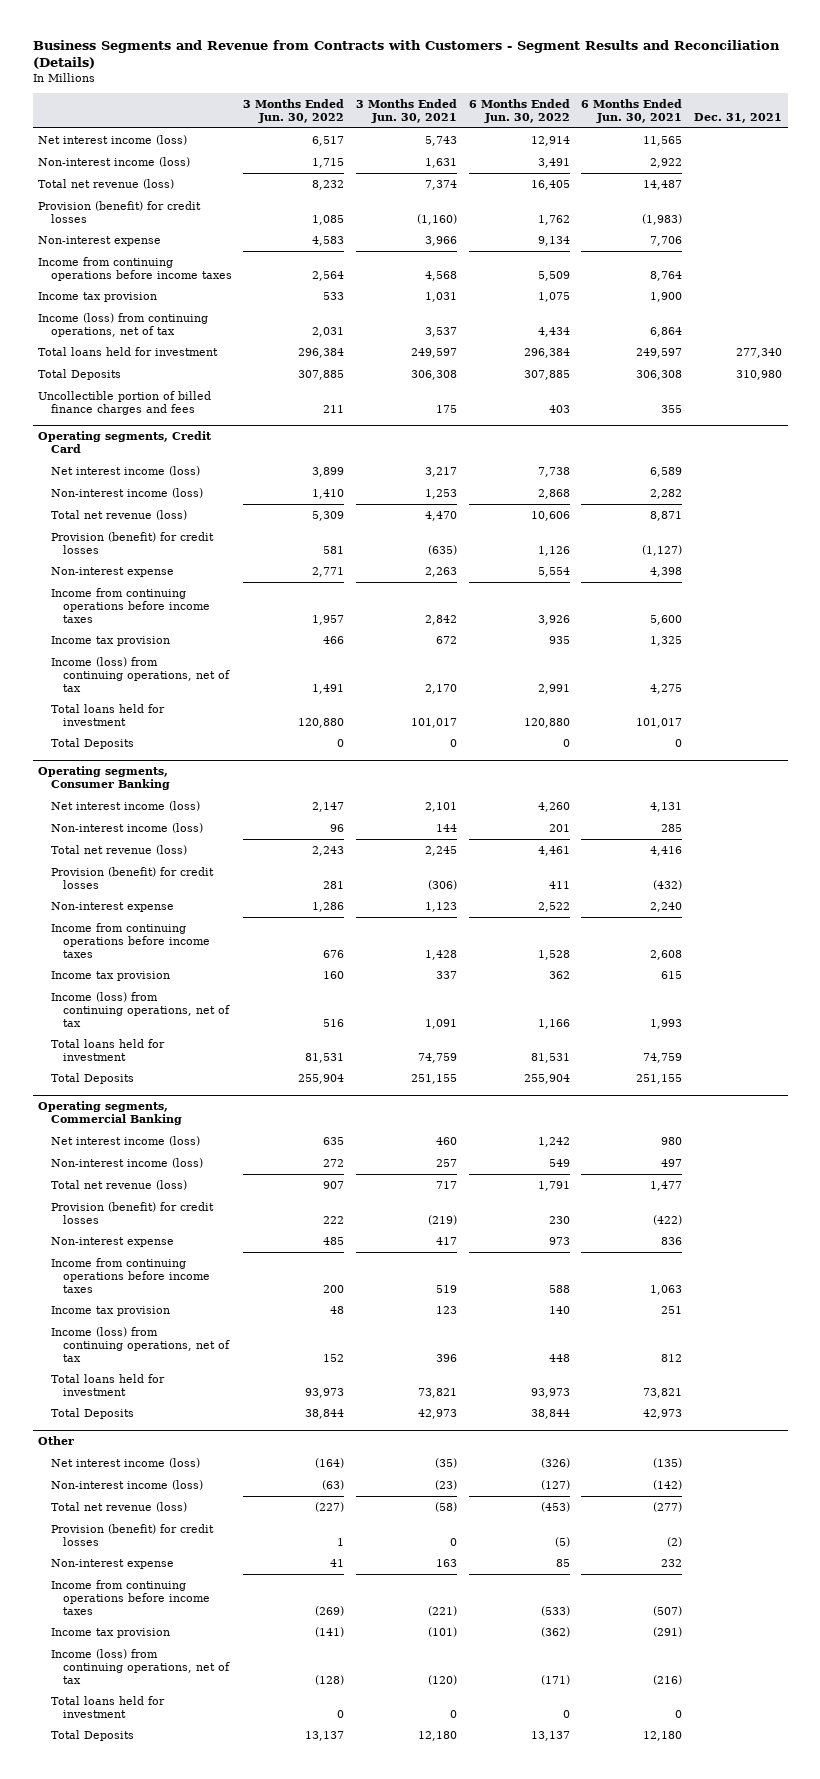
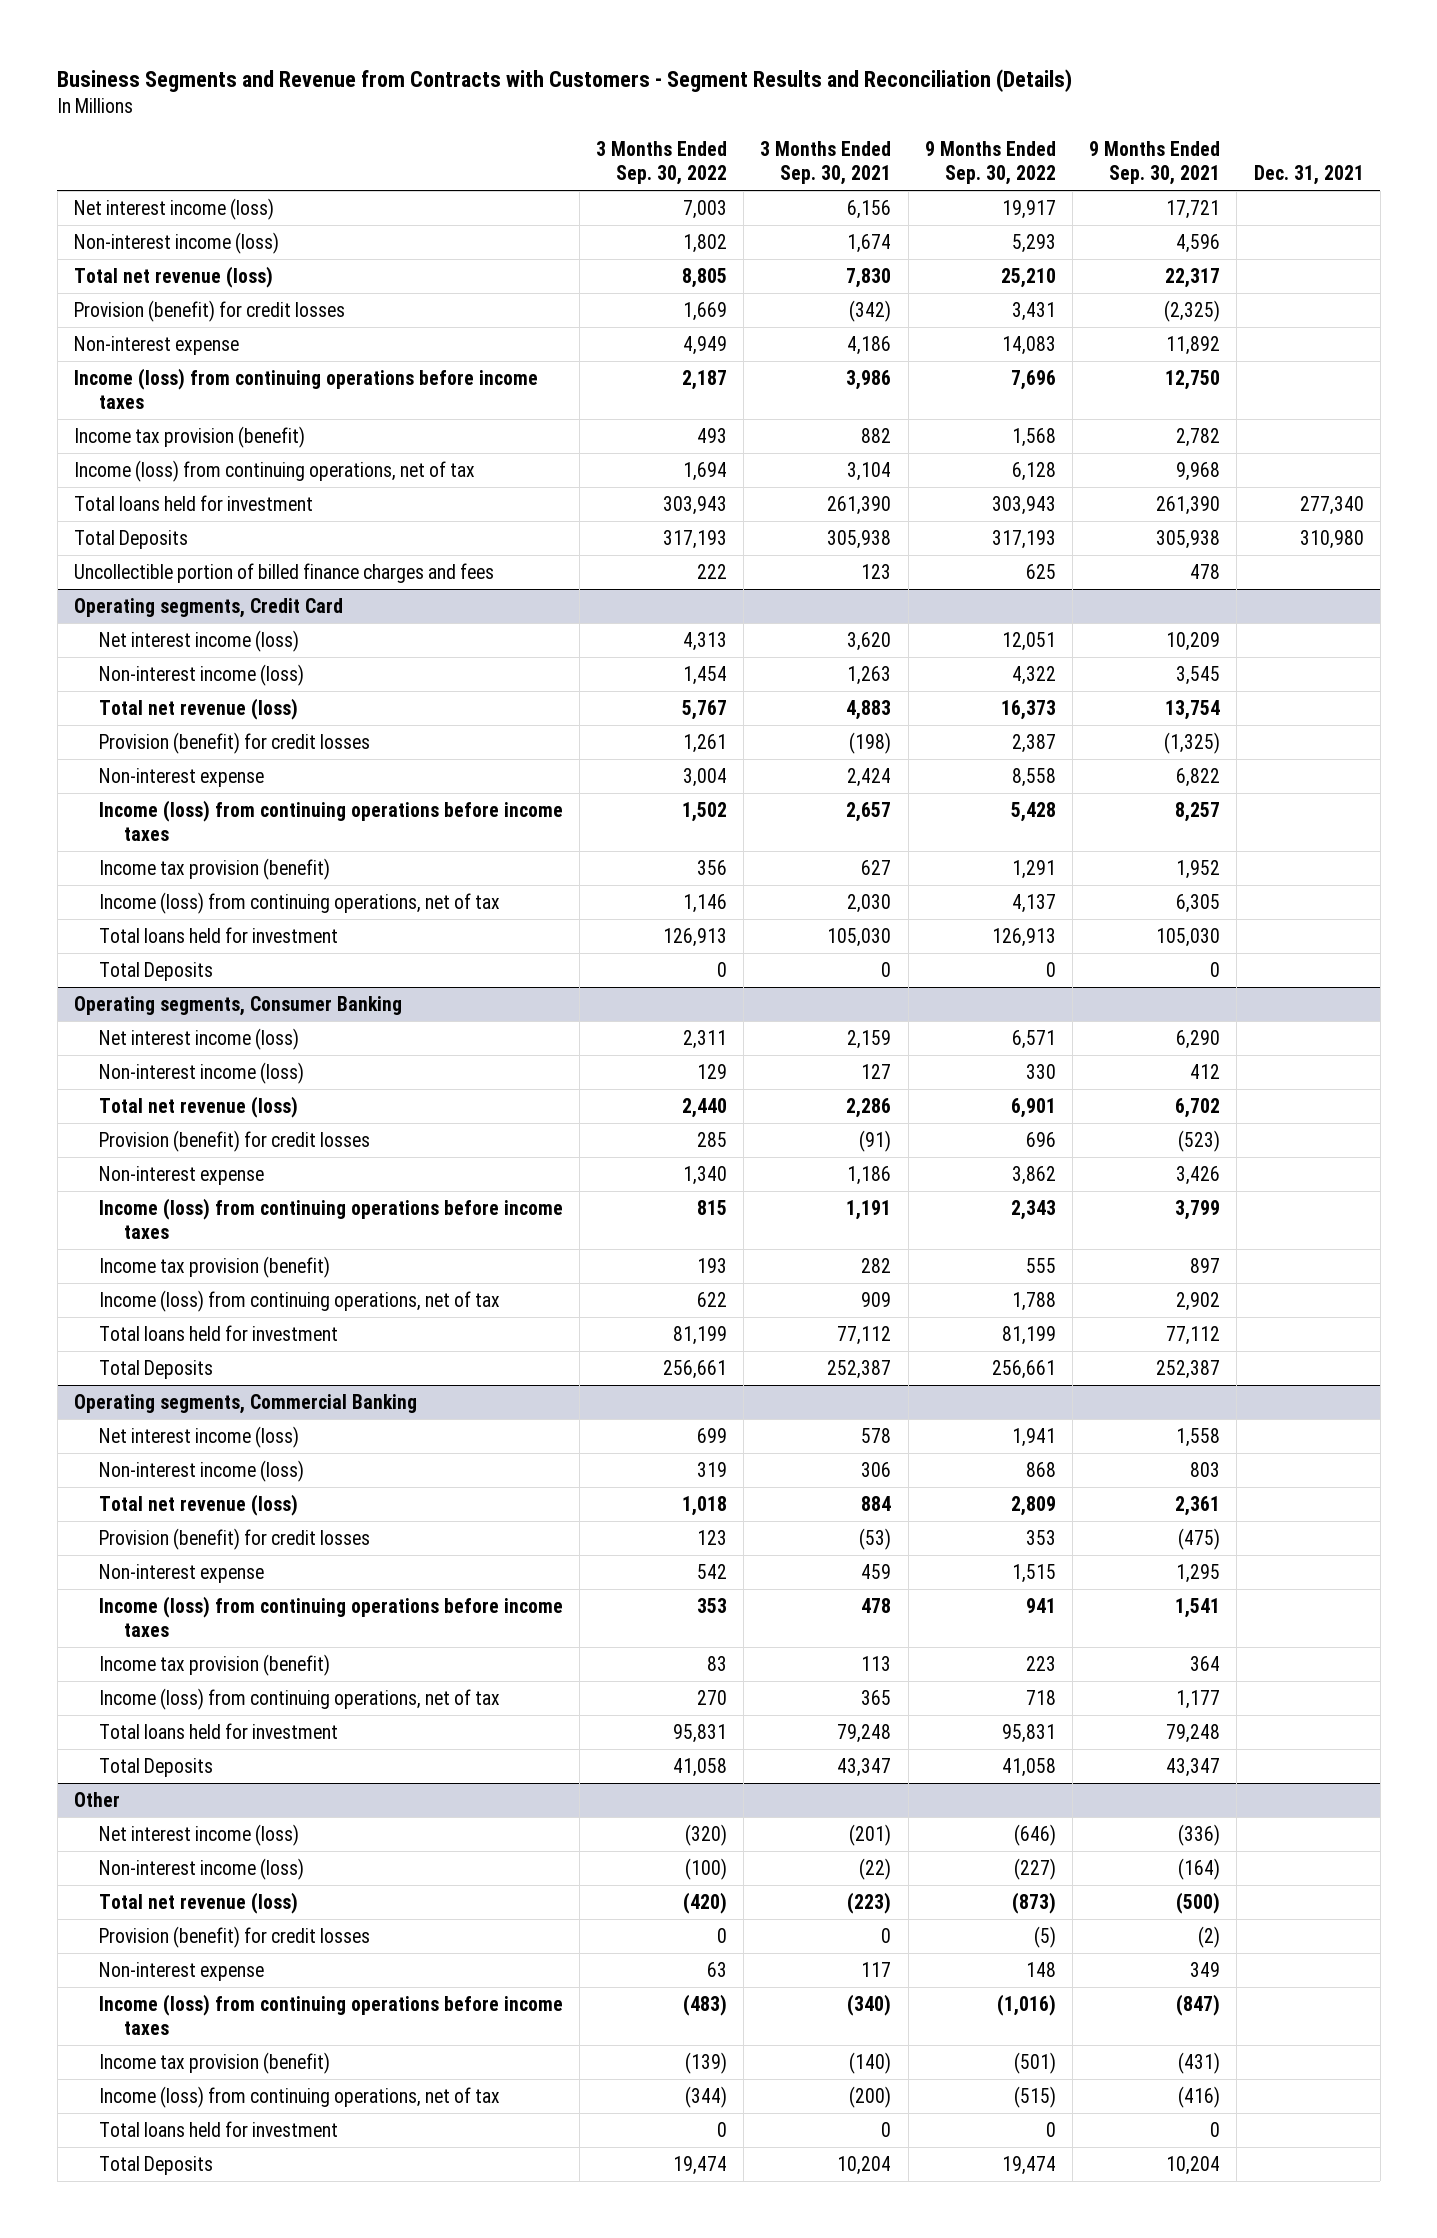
- | 3 Months Ended Jun. 30, 2022 | 3 Months Ended Jun. 30, 2021 | 6 Months Ended Jun. 30, 2022 | 6 Months Ended Jun. 30, 2021 | Dec. 31, 2021
+ | 3 Months Ended Sep. 30, 2022 | 3 Months Ended Sep. 30, 2021 | 9 Months Ended Sep. 30, 2022 | 9 Months Ended Sep. 30, 2021 | Dec. 31, 2021
- Income from continuing operations before income taxes | 2,564 | 4,568 | 5,509 | 8,764 |
- Income tax provision | 533 | 1,031 | 1,075 | 1,900 |
+ Income (loss) from continuing operations before income taxes | 2,187 | 3,986 | 7,696 | 12,750 |
+ Income tax provision (benefit) | 493 | 882 | 1,568 | 2,782 |
@ Operating segments, Credit Card
- Income from continuing operations before income taxes | 1,957 | 2,842 | 3,926 | 5,600 |
- Income tax provision | 466 | 672 | 935 | 1,325 |
+ Income (loss) from continuing operations before income taxes | 1,502 | 2,657 | 5,428 | 8,257 |
+ Income tax provision (benefit) | 356 | 627 | 1,291 | 1,952 |
@ Operating segments, Consumer Banking
- Income from continuing operations before income taxes | 676 | 1,428 | 1,528 | 2,608 |
- Income tax provision | 160 | 337 | 362 | 615 |
+ Income (loss) from continuing operations before income taxes | 815 | 1,191 | 2,343 | 3,799 |
+ Income tax provision (benefit) | 193 | 282 | 555 | 897 |
@ Operating segments, Commercial Banking
- Income from continuing operations before income taxes | 200 | 519 | 588 | 1,063 |
- Income tax provision | 48 | 123 | 140 | 251 |
+ Income (loss) from continuing operations before income taxes | 353 | 478 | 941 | 1,541 |
+ Income tax provision (benefit) | 83 | 113 | 223 | 364 |
@ Other
- Income from continuing operations before income taxes | (269) | (221) | (533) | (507) |
- Income tax provision | (141) | (101) | (362) | (291) |
+ Income (loss) from continuing operations before income taxes | (483) | (340) | (1,016) | (847) |
+ Income tax provision (benefit) | (139) | (140) | (501) | (431) |

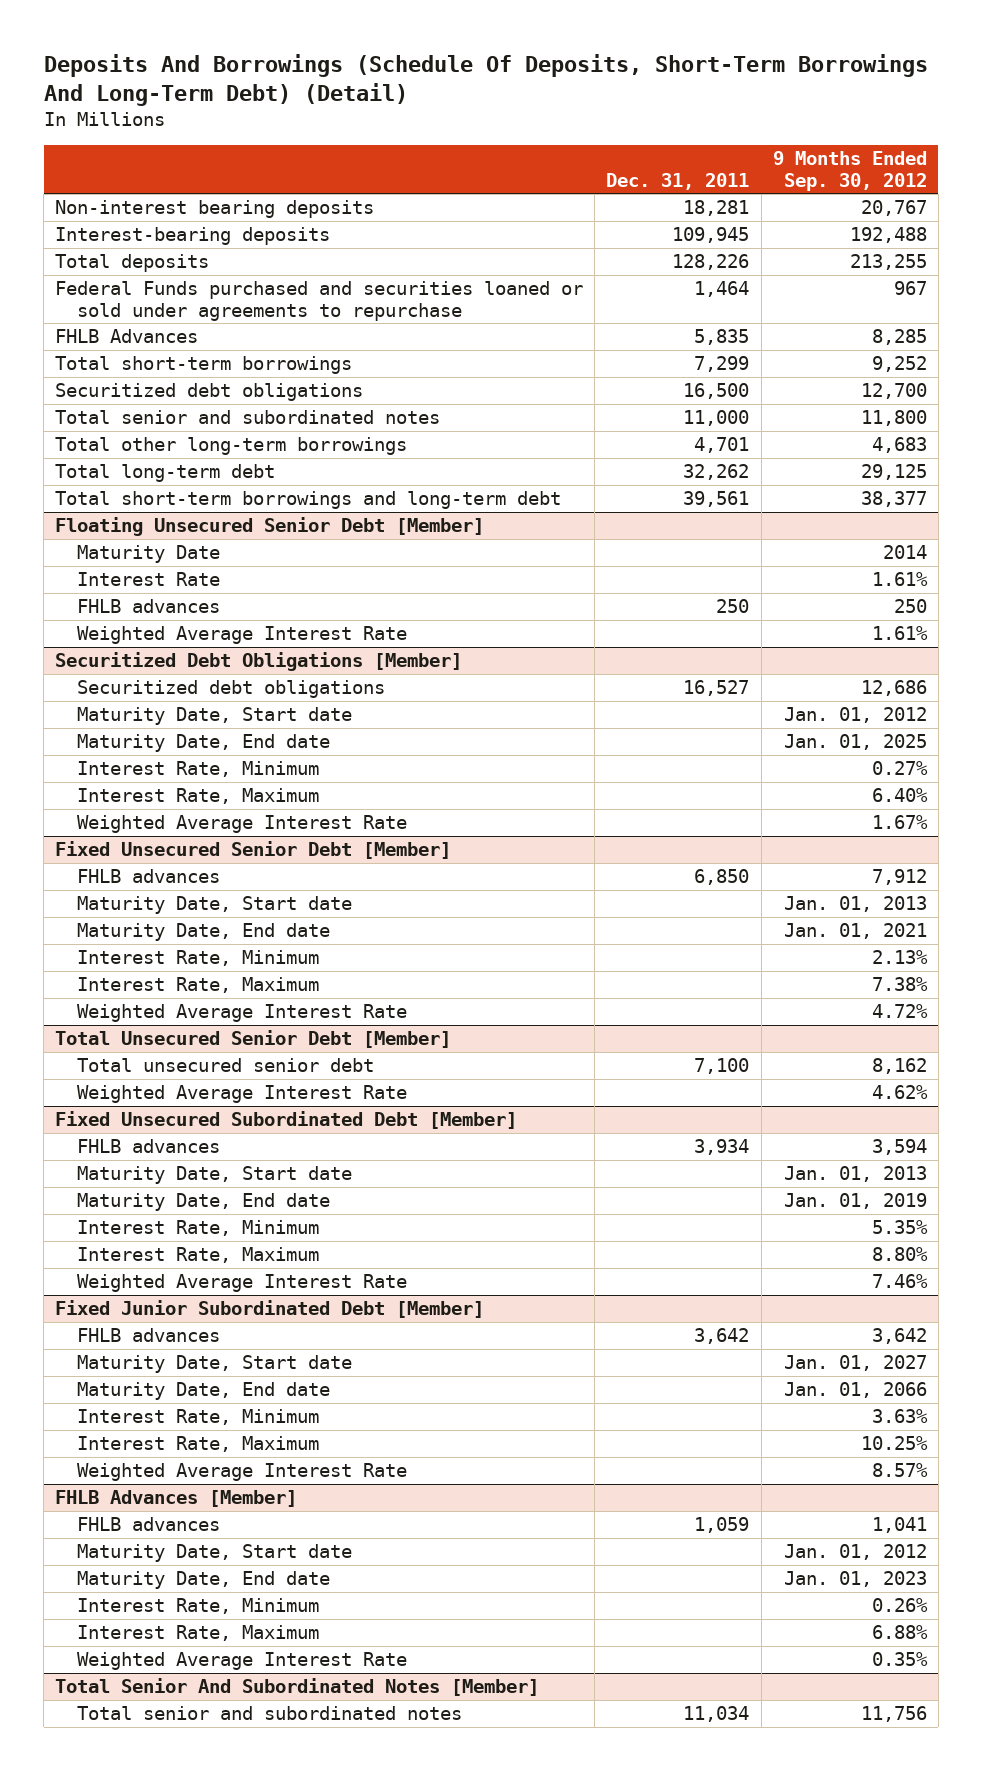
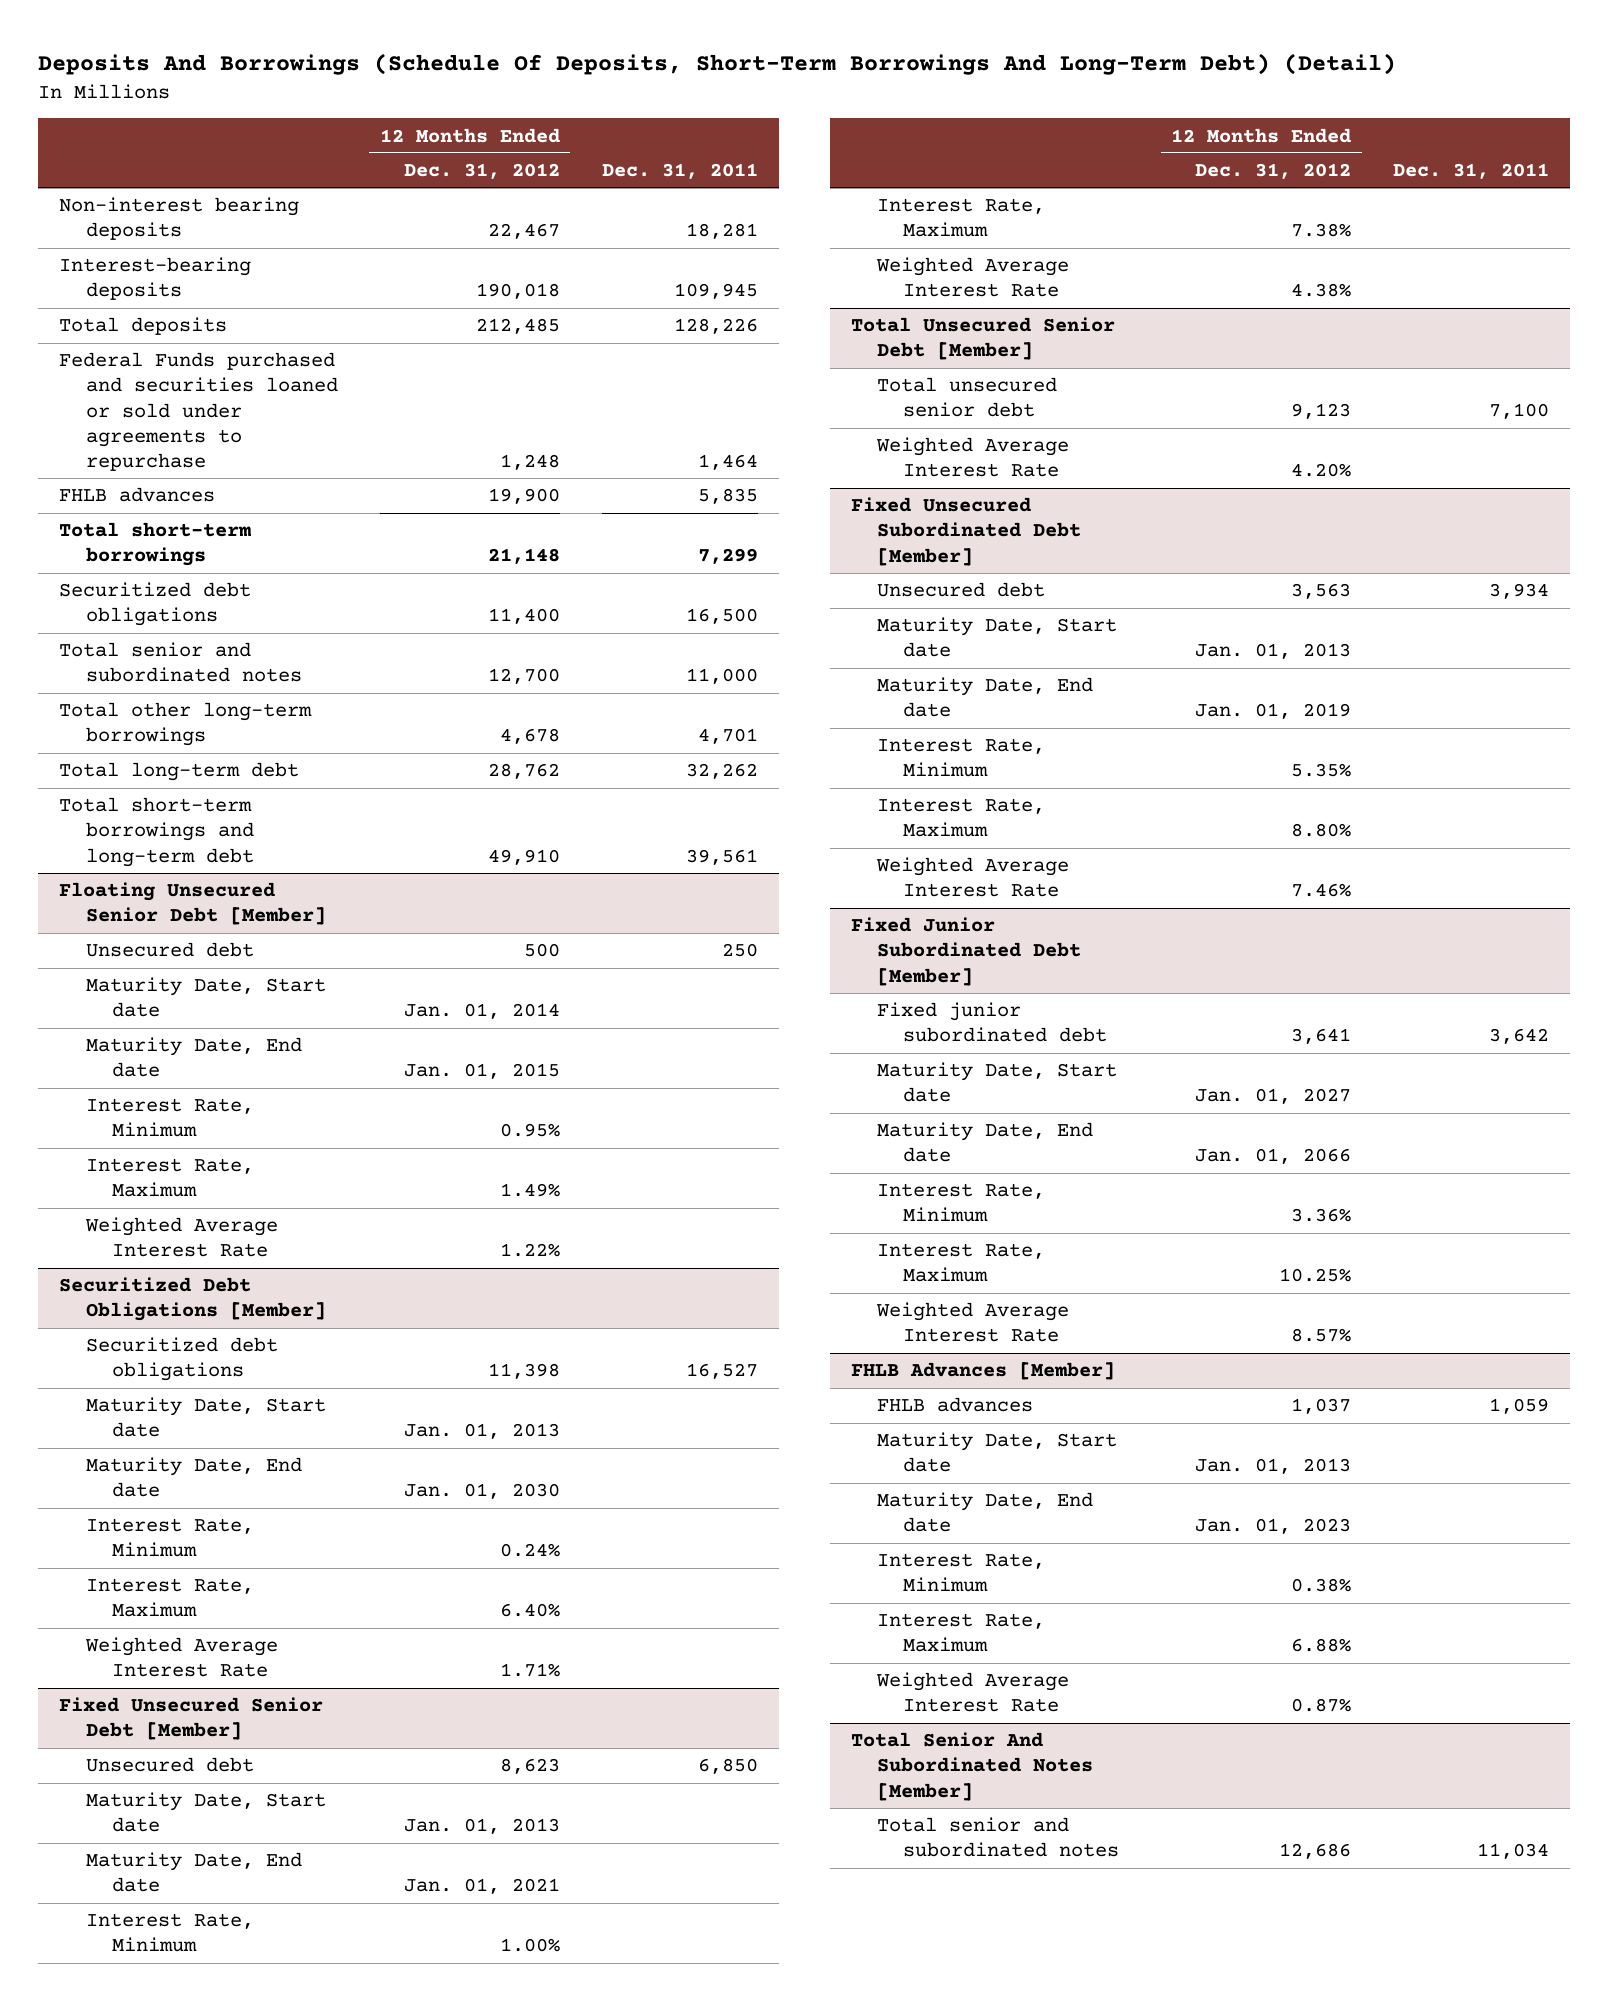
- | Dec. 31, 2011 | 9 Months Ended Sep. 30, 2012
+ | 12 Months Ended Dec. 31, 2012 | Dec. 31, 2011
- FHLB Advances | 5,835 | 8,285
+ FHLB advances | 19,900 | 5,835
@ Floating Unsecured Senior Debt [Member]
- Maturity Date | | 2014
- Interest Rate | | 1.61%
- FHLB advances | 250 | 250
+ Unsecured debt | 500 | 250
+ Maturity Date, Start date | Jan. 01, 2014 |
+ Maturity Date, End date | Jan. 01, 2015 |
+ Interest Rate, Minimum | 0.95% |
+ Interest Rate, Maximum | 1.49% |
@ Fixed Unsecured Senior Debt [Member]
- FHLB advances | 6,850 | 7,912
+ Unsecured debt | 8,623 | 6,850
@ Fixed Unsecured Subordinated Debt [Member]
- FHLB advances | 3,934 | 3,594
+ Unsecured debt | 3,563 | 3,934
@ Fixed Junior Subordinated Debt [Member]
- FHLB advances | 3,642 | 3,642
+ Fixed junior subordinated debt | 3,641 | 3,642

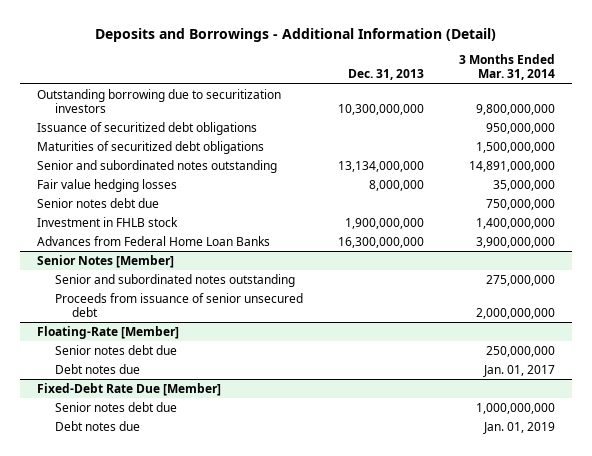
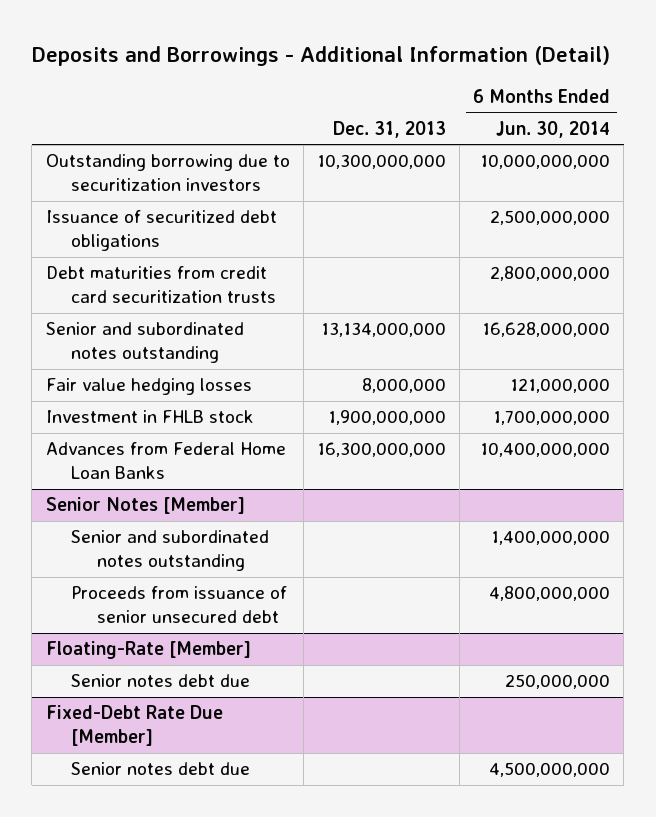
- | Dec. 31, 2013 | 3 Months Ended Mar. 31, 2014
+ | Dec. 31, 2013 | 6 Months Ended Jun. 30, 2014
- Maturities of securitized debt obligations | | 1,500,000,000
+ Debt maturities from credit card securitization trusts | | 2,800,000,000
- Senior notes debt due | | 750,000,000
@ Floating-Rate [Member]
- Debt notes due | | Jan. 01, 2017
@ Fixed-Debt Rate Due [Member]
- Debt notes due | | Jan. 01, 2019

